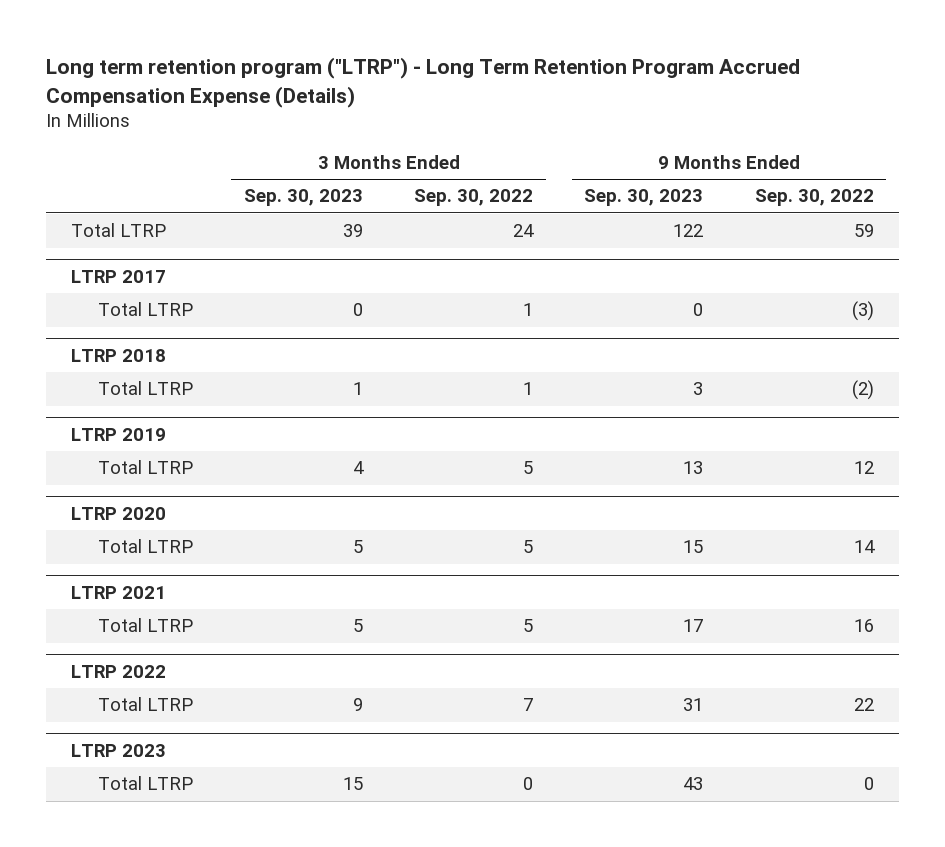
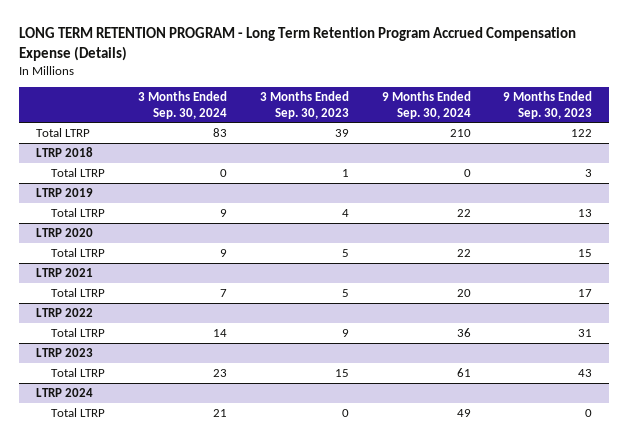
- Long term retention program ("LTRP") - Long Term Retention Program Accrued Compensation Expense (Details)
+ LONG TERM RETENTION PROGRAM - Long Term Retention Program Accrued Compensation Expense (Details)
- | 3 Months Ended Sep. 30, 2023 | 3 Months Ended Sep. 30, 2022 | 9 Months Ended Sep. 30, 2023 | 9 Months Ended Sep. 30, 2022
+ | 3 Months Ended Sep. 30, 2024 | 3 Months Ended Sep. 30, 2023 | 9 Months Ended Sep. 30, 2024 | 9 Months Ended Sep. 30, 2023
- LTRP 2017
- Total LTRP | 0 | 1 | 0 | (3)
+ LTRP 2024
+ Total LTRP | 21 | 0 | 49 | 0

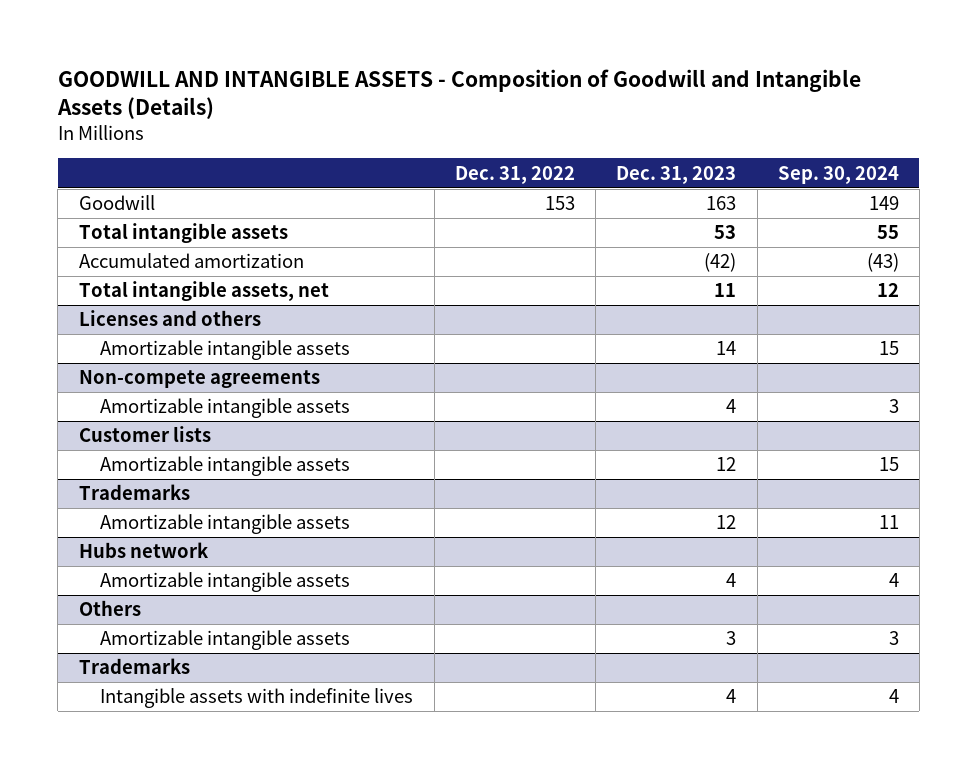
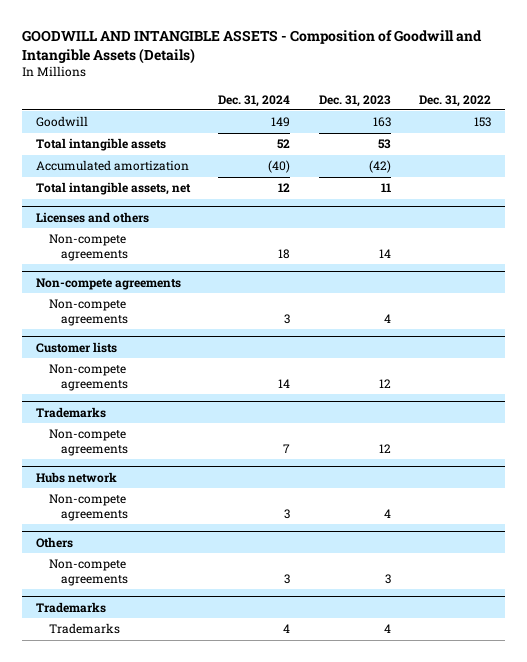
- | Dec. 31, 2022 | Dec. 31, 2023 | Sep. 30, 2024
+ | Dec. 31, 2024 | Dec. 31, 2023 | Dec. 31, 2022
@ Licenses and others
- Amortizable intangible assets | | 14 | 15
+ Non-compete agreements | 18 | 14 |
@ Non-compete agreements
- Amortizable intangible assets | | 4 | 3
+ Non-compete agreements | 3 | 4 |
@ Customer lists
- Amortizable intangible assets | | 12 | 15
+ Non-compete agreements | 14 | 12 |
@ Trademarks
- Amortizable intangible assets | | 12 | 11
+ Non-compete agreements | 7 | 12 |
@ Hubs network
- Amortizable intangible assets | | 4 | 4
+ Non-compete agreements | 3 | 4 |
@ Others
- Amortizable intangible assets | | 3 | 3
+ Non-compete agreements | 3 | 3 |
@ Trademarks
- Intangible assets with indefinite lives | | 4 | 4
+ Trademarks | 4 | 4 |

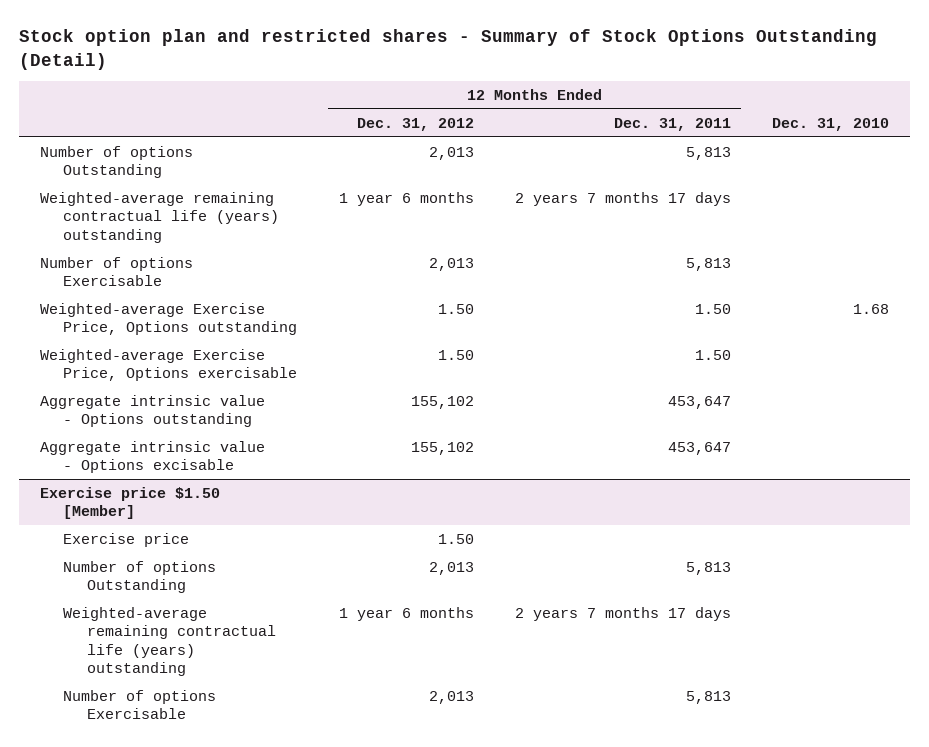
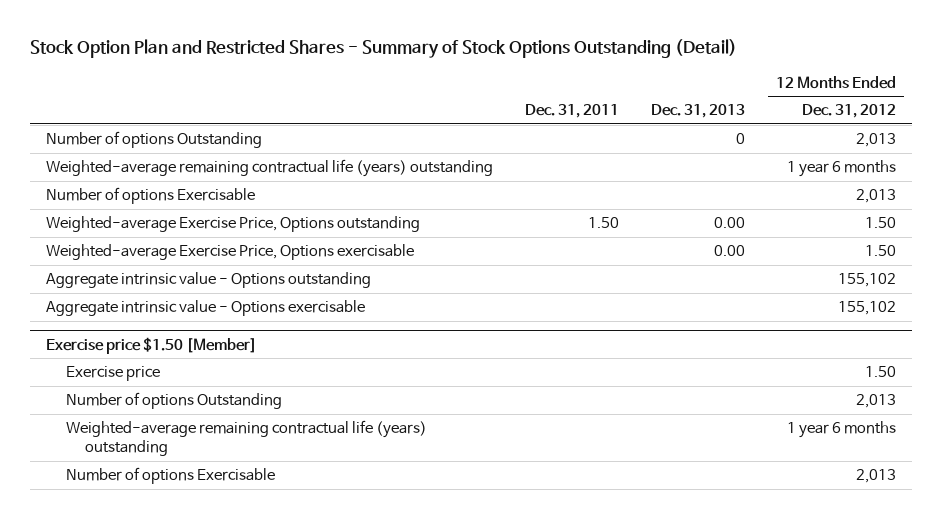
- Stock option plan and restricted shares - Summary of Stock Options Outstanding (Detail)
+ Stock Option Plan and Restricted Shares - Summary of Stock Options Outstanding (Detail)
- | 12 Months Ended Dec. 31, 2012 | 12 Months Ended Dec. 31, 2011 | Dec. 31, 2010
+ | Dec. 31, 2011 | Dec. 31, 2013 | 12 Months Ended Dec. 31, 2012
- Aggregate intrinsic value - Options excisable | 155,102 | 453,647 |
+ Aggregate intrinsic value - Options exercisable | | | 155,102

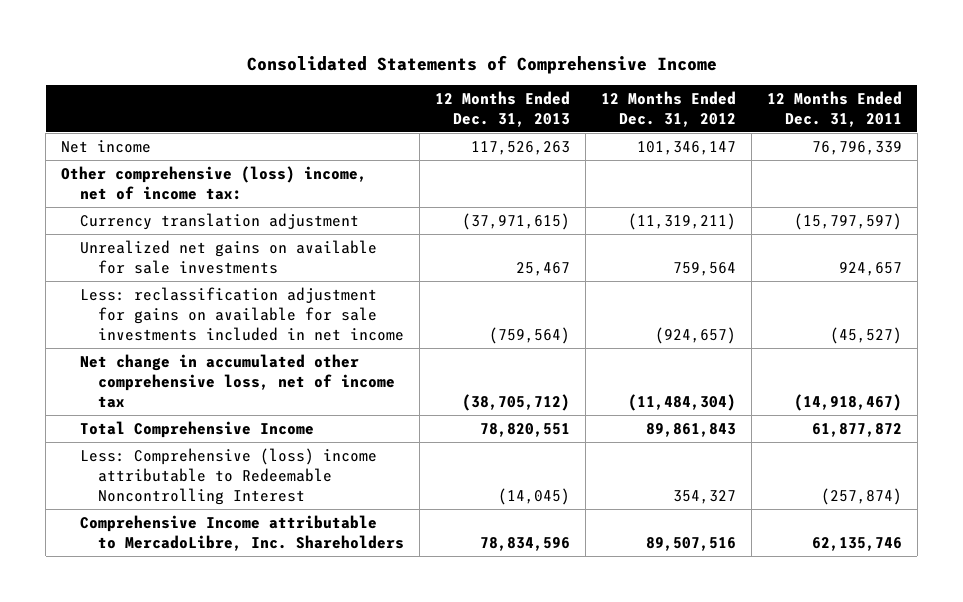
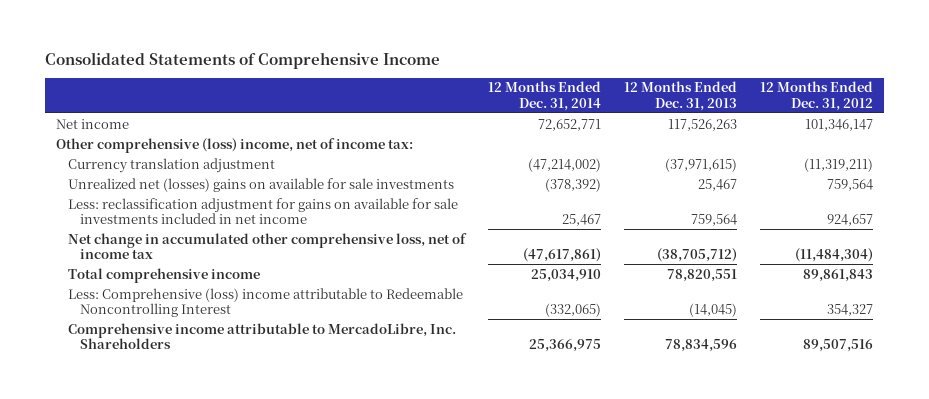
- | 12 Months Ended Dec. 31, 2013 | 12 Months Ended Dec. 31, 2012 | 12 Months Ended Dec. 31, 2011
+ | 12 Months Ended Dec. 31, 2014 | 12 Months Ended Dec. 31, 2013 | 12 Months Ended Dec. 31, 2012
- Unrealized net gains on available for sale investments | 25,467 | 759,564 | 924,657
- Less: reclassification adjustment for gains on available for sale investments included in net income | (759,564) | (924,657) | (45,527)
+ Unrealized net (losses) gains on available for sale investments | (378,392) | 25,467 | 759,564
+ Less: reclassification adjustment for gains on available for sale investments included in net income | 25,467 | 759,564 | 924,657
- Total Comprehensive Income | 78,820,551 | 89,861,843 | 61,877,872
+ Total comprehensive income | 25,034,910 | 78,820,551 | 89,861,843
- Comprehensive Income attributable to MercadoLibre, Inc. Shareholders | 78,834,596 | 89,507,516 | 62,135,746
+ Comprehensive income attributable to MercadoLibre, Inc. Shareholders | 25,366,975 | 78,834,596 | 89,507,516

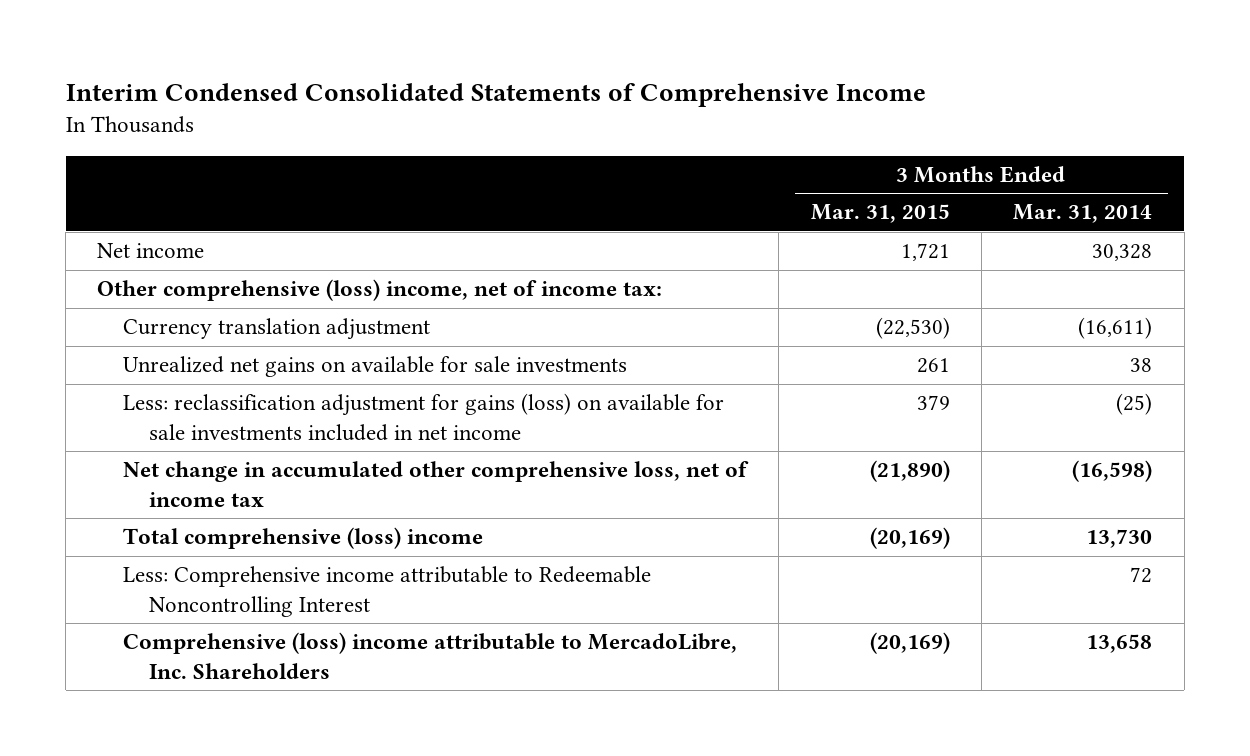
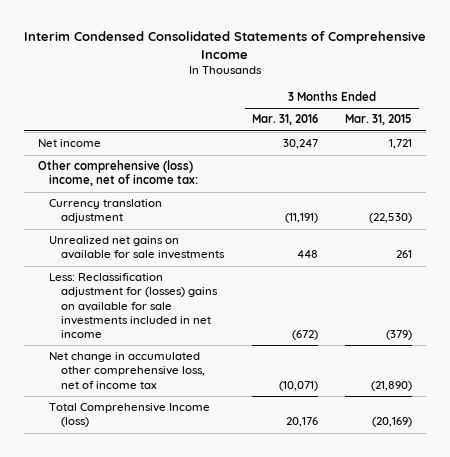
- | 3 Months Ended Mar. 31, 2015 | 3 Months Ended Mar. 31, 2014
+ | 3 Months Ended Mar. 31, 2016 | 3 Months Ended Mar. 31, 2015
- Less: reclassification adjustment for gains (loss) on available for sale investments included in net income | 379 | (25)
+ Less: Reclassification adjustment for (losses) gains on available for sale investments included in net income | (672) | (379)
- Total comprehensive (loss) income | (20,169) | 13,730
- Less: Comprehensive income attributable to Redeemable Noncontrolling Interest | | 72
- Comprehensive (loss) income attributable to MercadoLibre, Inc. Shareholders | (20,169) | 13,658
+ Total Comprehensive Income (loss) | 20,176 | (20,169)

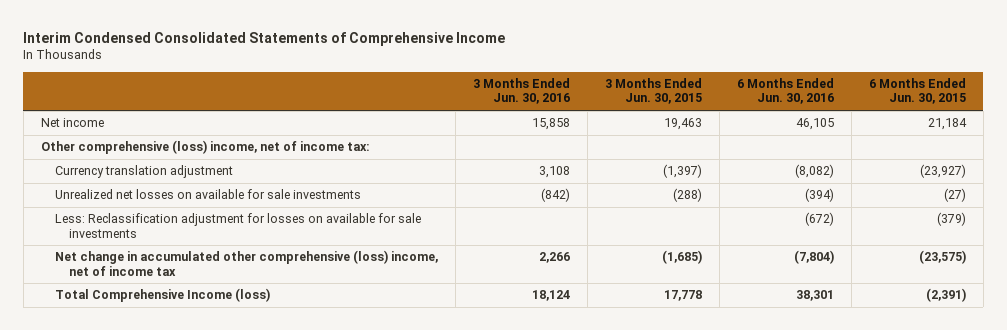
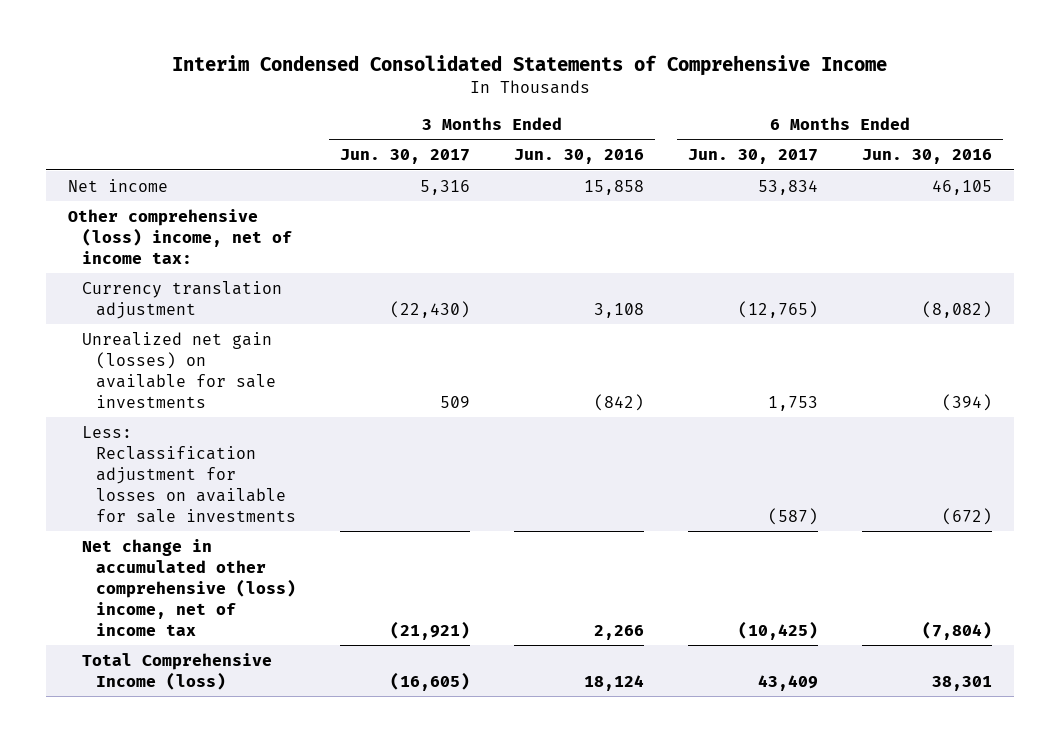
- | 3 Months Ended Jun. 30, 2016 | 3 Months Ended Jun. 30, 2015 | 6 Months Ended Jun. 30, 2016 | 6 Months Ended Jun. 30, 2015
+ | 3 Months Ended Jun. 30, 2017 | 3 Months Ended Jun. 30, 2016 | 6 Months Ended Jun. 30, 2017 | 6 Months Ended Jun. 30, 2016
- Unrealized net losses on available for sale investments | (842) | (288) | (394) | (27)
+ Unrealized net gain (losses) on available for sale investments | 509 | (842) | 1,753 | (394)

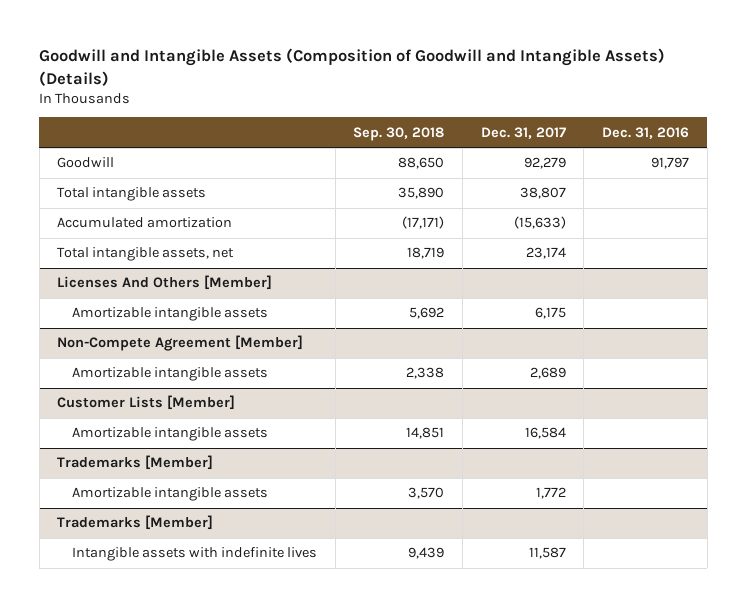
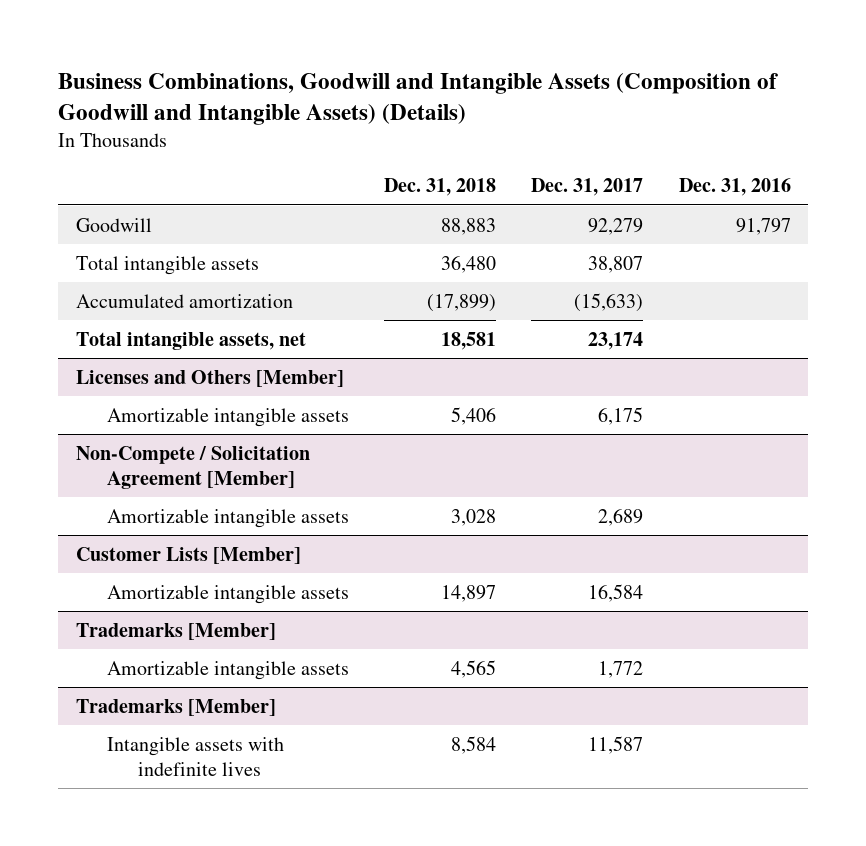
- Goodwill and Intangible Assets (Composition of Goodwill and Intangible Assets) (Details)
+ Business Combinations, Goodwill and Intangible Assets (Composition of Goodwill and Intangible Assets) (Details)
- | Sep. 30, 2018 | Dec. 31, 2017 | Dec. 31, 2016
+ | Dec. 31, 2018 | Dec. 31, 2017 | Dec. 31, 2016
- Licenses And Others [Member]
+ Licenses and Others [Member]
- Non-Compete Agreement [Member]
+ Non-Compete / Solicitation Agreement [Member]

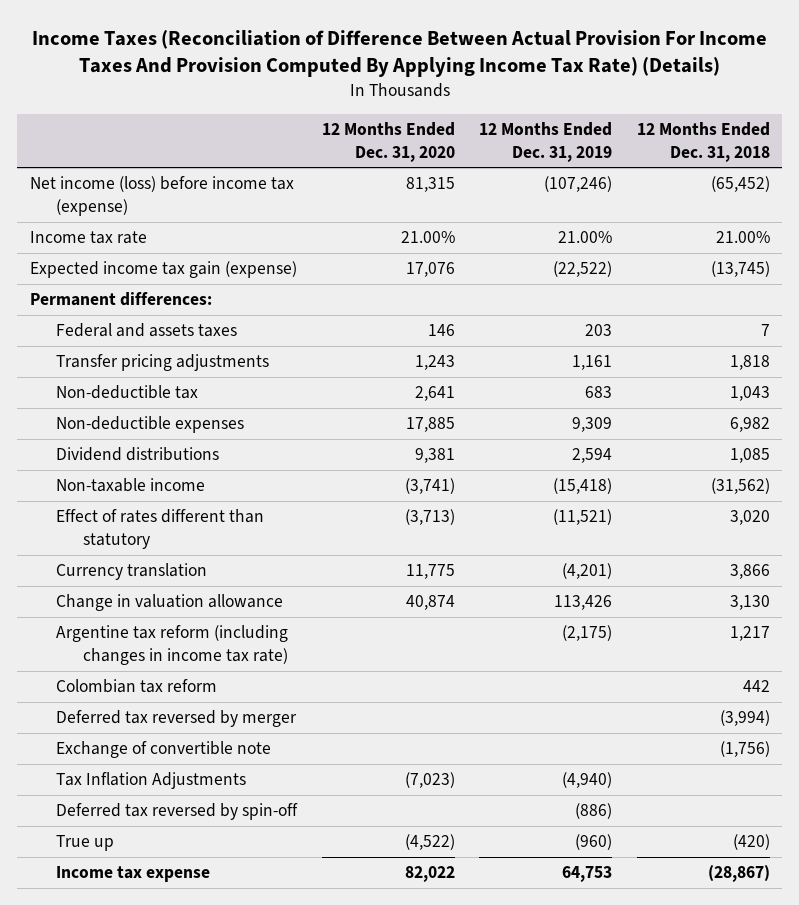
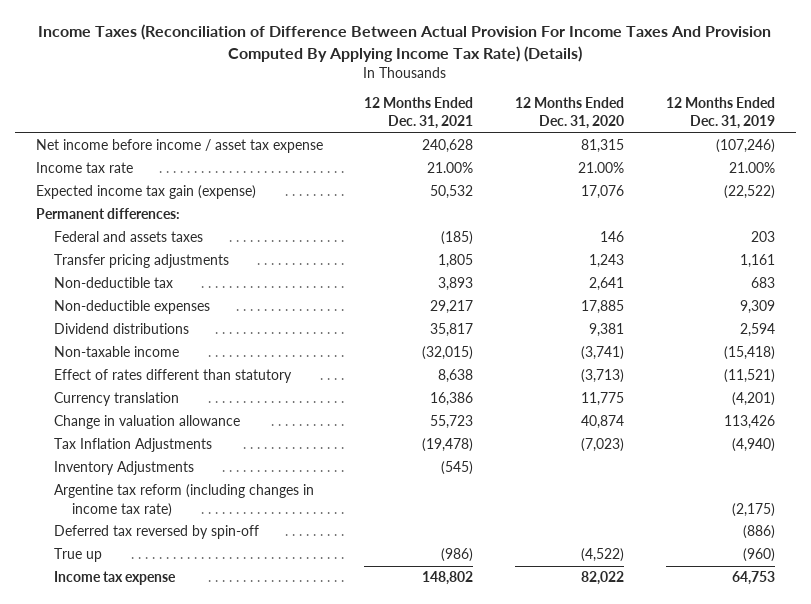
- | 12 Months Ended Dec. 31, 2020 | 12 Months Ended Dec. 31, 2019 | 12 Months Ended Dec. 31, 2018
+ | 12 Months Ended Dec. 31, 2021 | 12 Months Ended Dec. 31, 2020 | 12 Months Ended Dec. 31, 2019
- Net income (loss) before income tax (expense) | 81,315 | (107,246) | (65,452)
+ Net income before income / asset tax expense | 240,628 | 81,315 | (107,246)
- Colombian tax reform | | | 442
- Deferred tax reversed by merger | | | (3,994)
- Exchange of convertible note | | | (1,756)
+ Inventory Adjustments | (545) | |
moved down: Argentine tax reform (including changes in income tax rate) | | | (2,175)

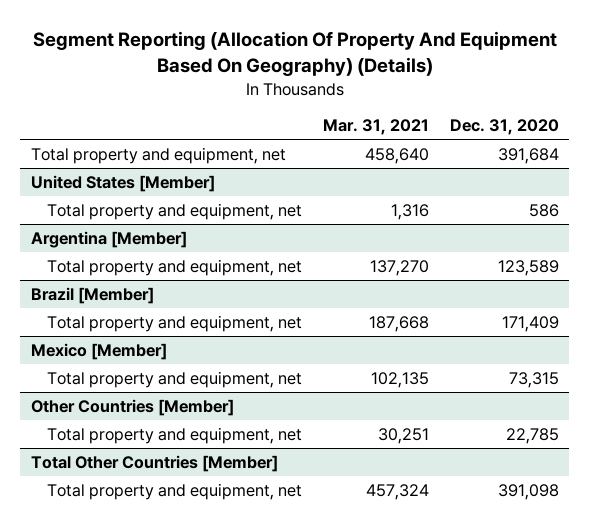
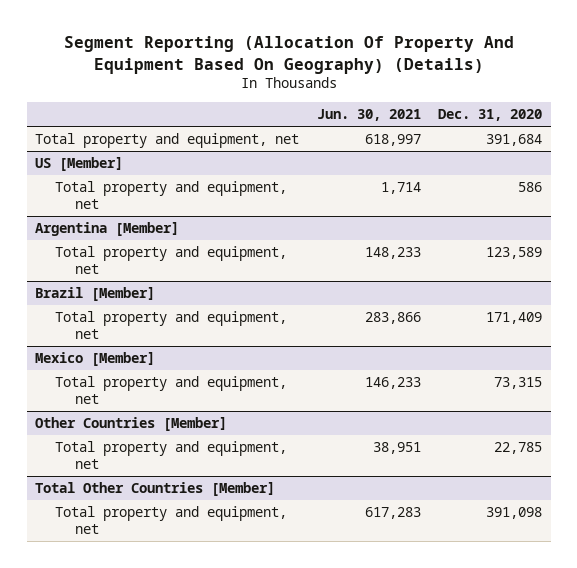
- | Mar. 31, 2021 | Dec. 31, 2020
+ | Jun. 30, 2021 | Dec. 31, 2020
- United States [Member]
+ US [Member]

